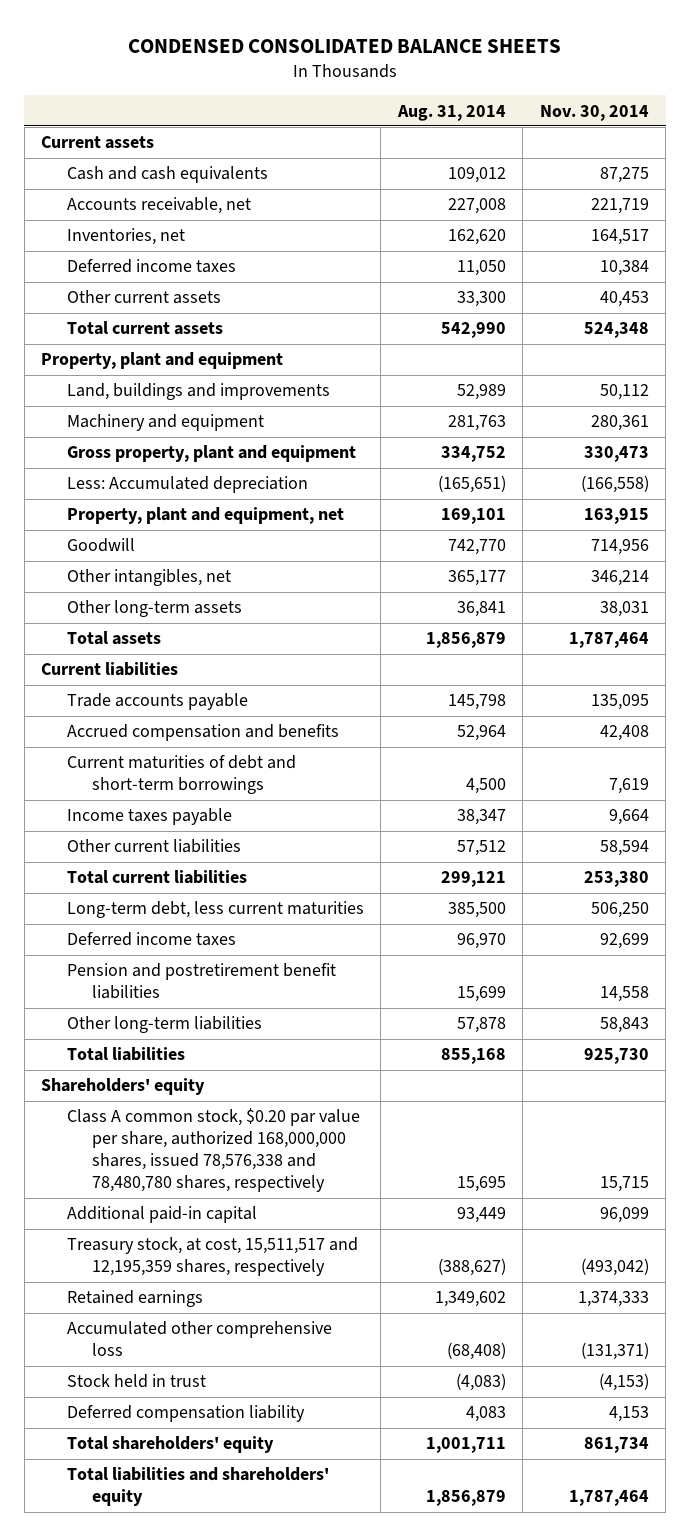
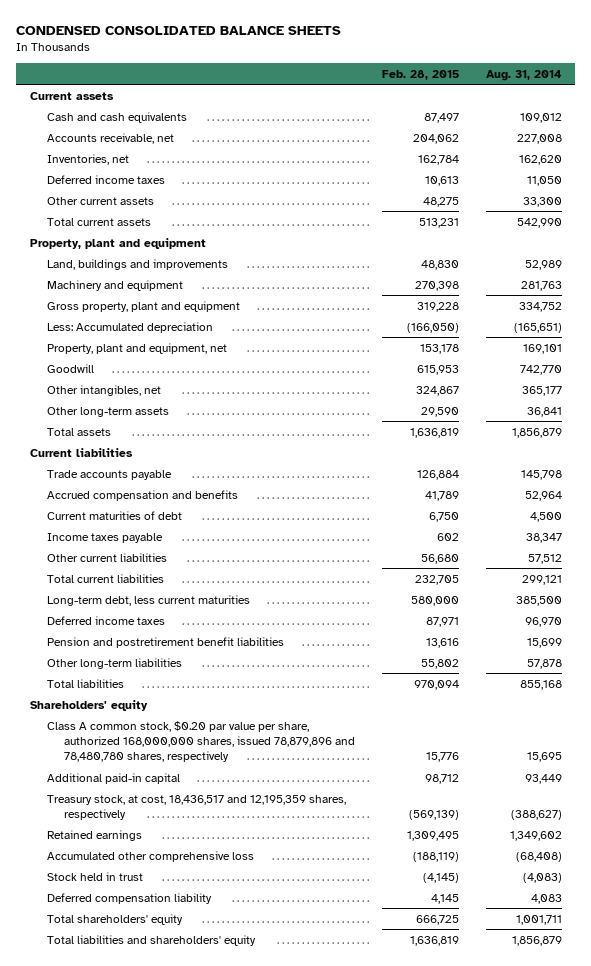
- | Aug. 31, 2014 | Nov. 30, 2014
+ | Feb. 28, 2015 | Aug. 31, 2014
- Current maturities of debt and short-term borrowings | 4,500 | 7,619
+ Current maturities of debt | 6,750 | 4,500
- Class A common stock, $0.20 par value per share, authorized 168,000,000 shares, issued 78,576,338 and 78,480,780 shares, respectively | 15,695 | 15,715
+ Class A common stock, $0.20 par value per share, authorized 168,000,000 shares, issued 78,879,896 and 78,480,780 shares, respectively | 15,776 | 15,695
- Treasury stock, at cost, 15,511,517 and 12,195,359 shares, respectively | (388,627) | (493,042)
+ Treasury stock, at cost, 18,436,517 and 12,195,359 shares, respectively | (569,139) | (388,627)

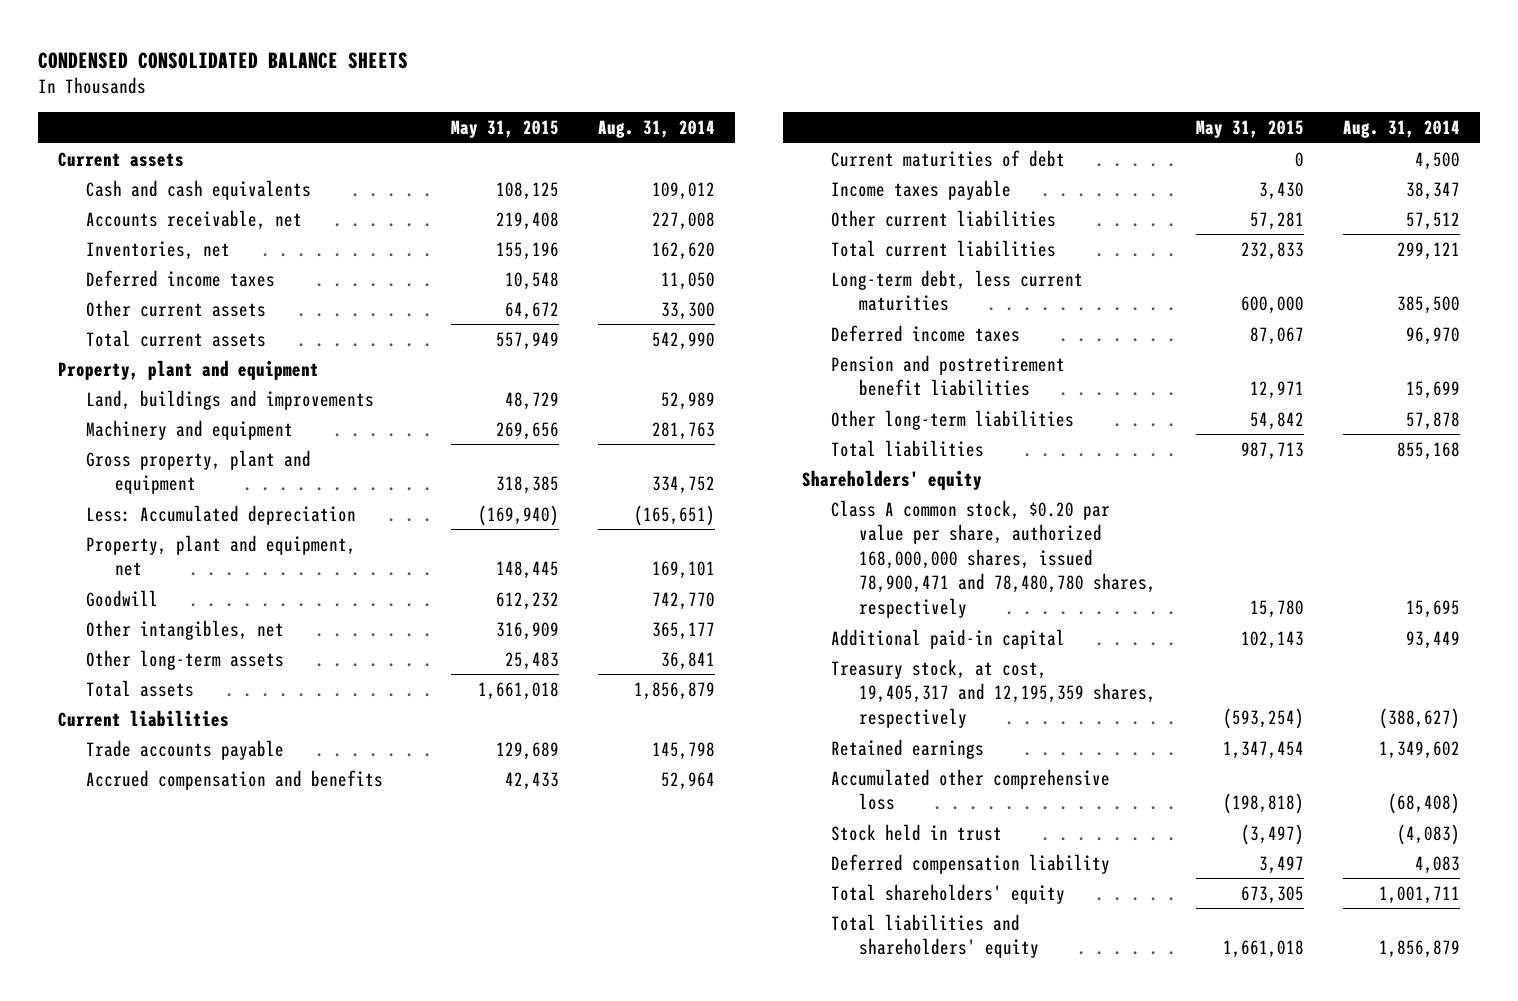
- | Feb. 28, 2015 | Aug. 31, 2014
+ | May 31, 2015 | Aug. 31, 2014
- Class A common stock, $0.20 par value per share, authorized 168,000,000 shares, issued 78,879,896 and 78,480,780 shares, respectively | 15,776 | 15,695
+ Class A common stock, $0.20 par value per share, authorized 168,000,000 shares, issued 78,900,471 and 78,480,780 shares, respectively | 15,780 | 15,695
- Treasury stock, at cost, 18,436,517 and 12,195,359 shares, respectively | (569,139) | (388,627)
+ Treasury stock, at cost, 19,405,317 and 12,195,359 shares, respectively | (593,254) | (388,627)

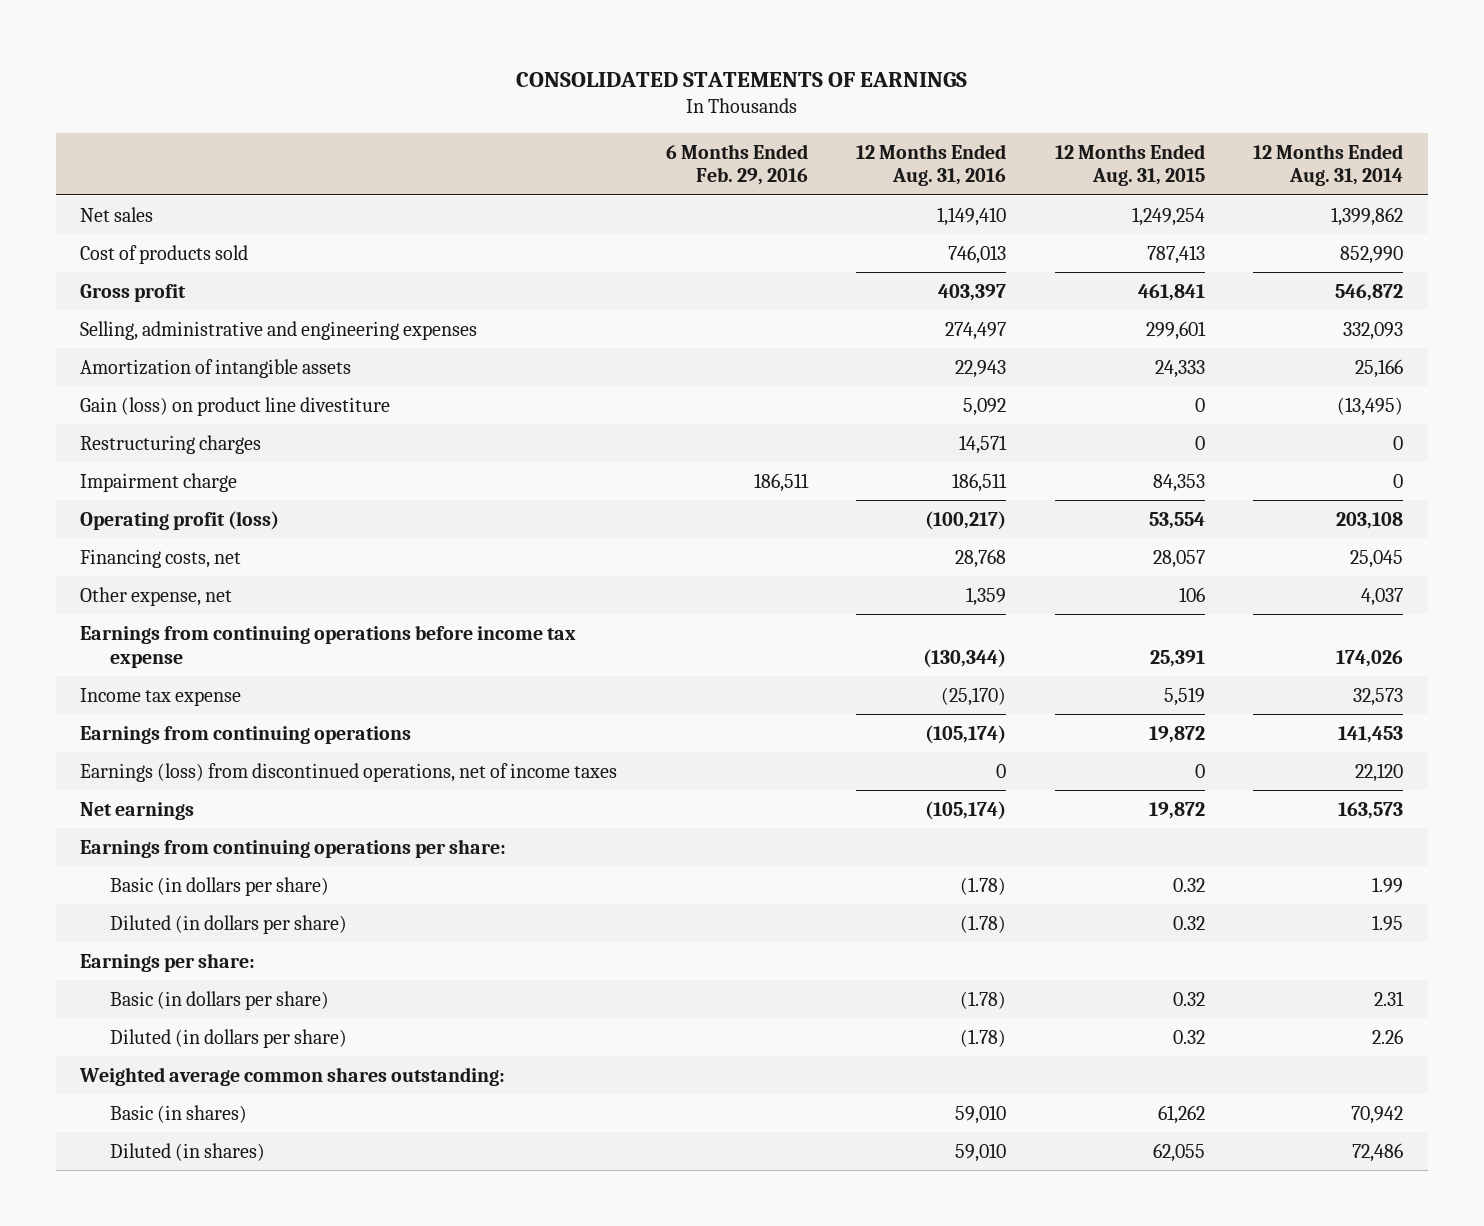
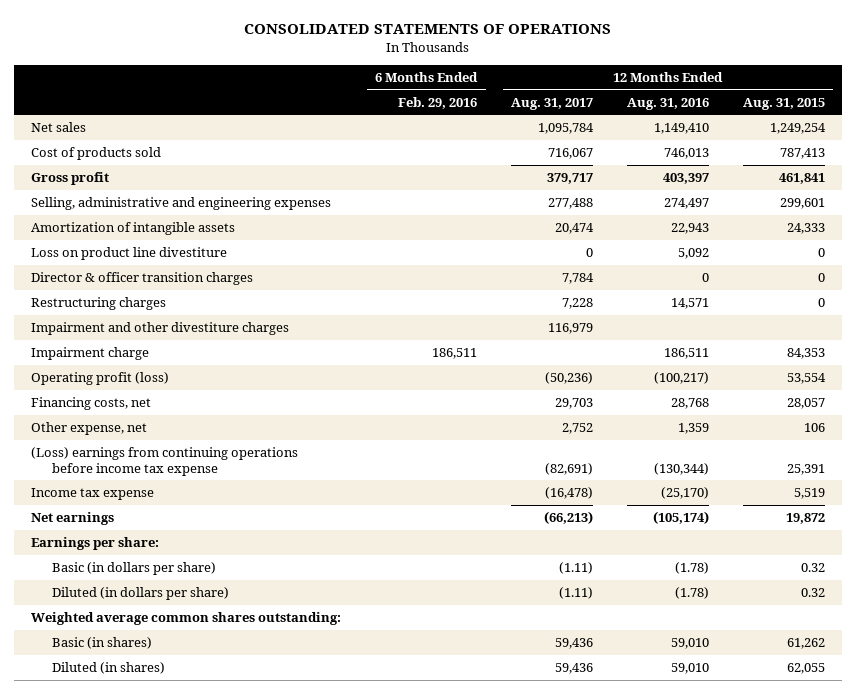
- CONSOLIDATED STATEMENTS OF EARNINGS
+ CONSOLIDATED STATEMENTS OF OPERATIONS
- | 6 Months Ended Feb. 29, 2016 | 12 Months Ended Aug. 31, 2016 | 12 Months Ended Aug. 31, 2015 | 12 Months Ended Aug. 31, 2014
+ | 6 Months Ended Feb. 29, 2016 | 12 Months Ended Aug. 31, 2017 | 12 Months Ended Aug. 31, 2016 | 12 Months Ended Aug. 31, 2015
- Gain (loss) on product line divestiture | | 5,092 | 0 | (13,495)
+ Loss on product line divestiture | | 0 | 5,092 | 0
+ Director & officer transition charges | | 7,784 | 0 | 0
+ Impairment and other divestiture charges | | 116,979 | |
- Earnings from continuing operations before income tax expense | | (130,344) | 25,391 | 174,026
+ (Loss) earnings from continuing operations before income tax expense | | (82,691) | (130,344) | 25,391
- Earnings from continuing operations | | (105,174) | 19,872 | 141,453
- Earnings (loss) from discontinued operations, net of income taxes | | 0 | 0 | 22,120
- Earnings from continuing operations per share:
- Basic (in dollars per share) | | (1.78) | 0.32 | 1.99
- Diluted (in dollars per share) | | (1.78) | 0.32 | 1.95

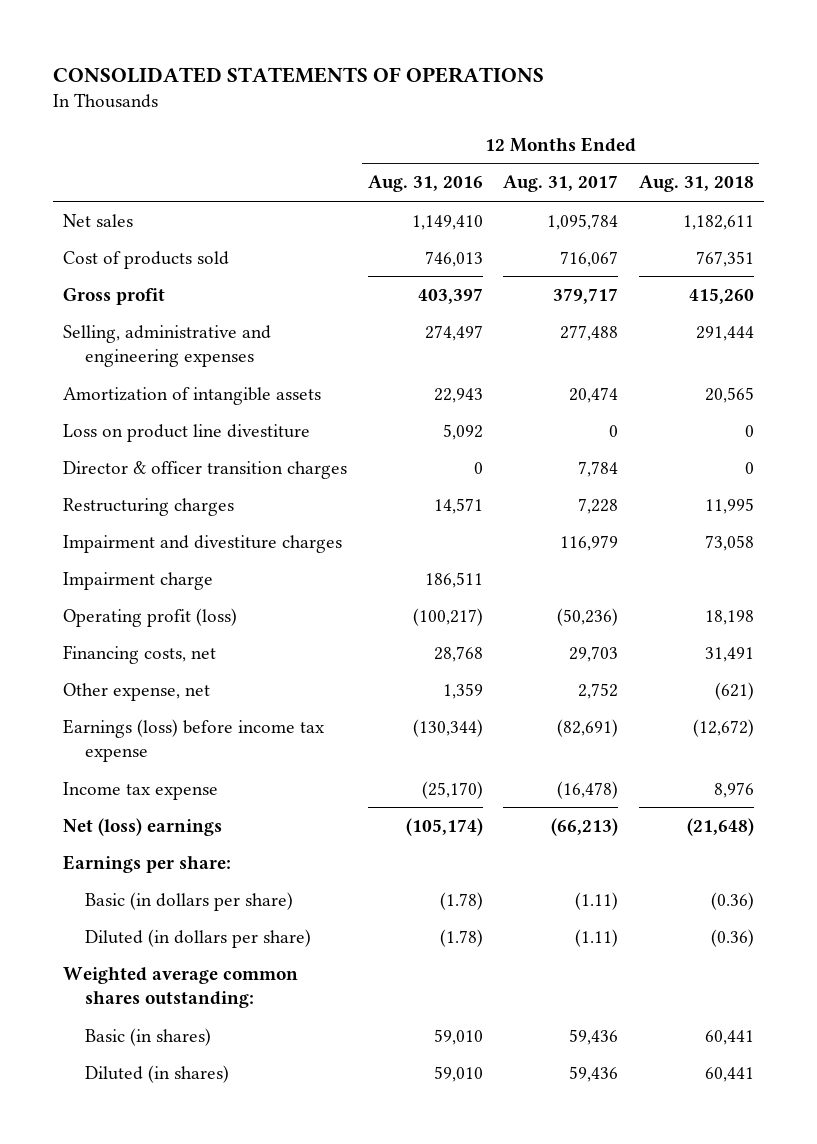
- | 6 Months Ended Feb. 29, 2016 | 12 Months Ended Aug. 31, 2017 | 12 Months Ended Aug. 31, 2016 | 12 Months Ended Aug. 31, 2015
+ | 12 Months Ended Aug. 31, 2016 | 12 Months Ended Aug. 31, 2017 | 12 Months Ended Aug. 31, 2018
- Impairment and other divestiture charges | | 116,979 | |
+ Impairment and divestiture charges | | 116,979 | 73,058
- (Loss) earnings from continuing operations before income tax expense | | (82,691) | (130,344) | 25,391
+ Earnings (loss) before income tax expense | (130,344) | (82,691) | (12,672)
- Net earnings | | (66,213) | (105,174) | 19,872
+ Net (loss) earnings | (105,174) | (66,213) | (21,648)

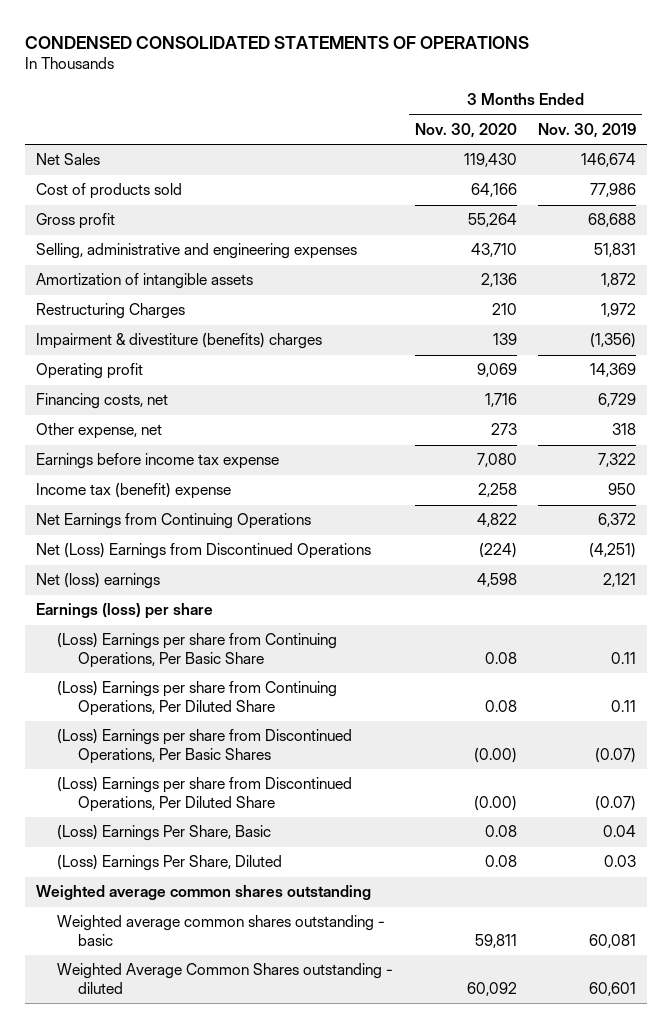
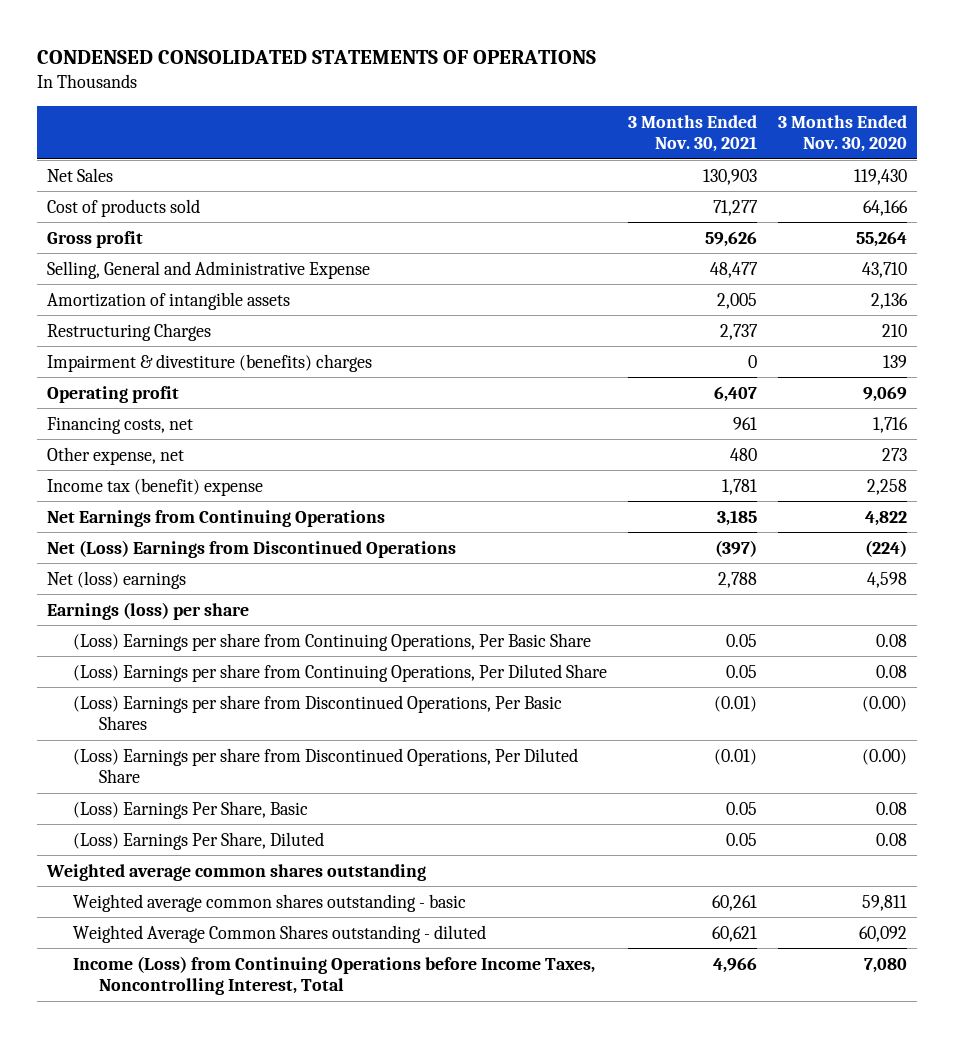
- | 3 Months Ended Nov. 30, 2020 | 3 Months Ended Nov. 30, 2019
+ | 3 Months Ended Nov. 30, 2021 | 3 Months Ended Nov. 30, 2020
- Selling, administrative and engineering expenses | 43,710 | 51,831
+ Selling, General and Administrative Expense | 48,477 | 43,710
- Earnings before income tax expense | 7,080 | 7,322
+ Income (Loss) from Continuing Operations before Income Taxes, Noncontrolling Interest, Total | 4,966 | 7,080

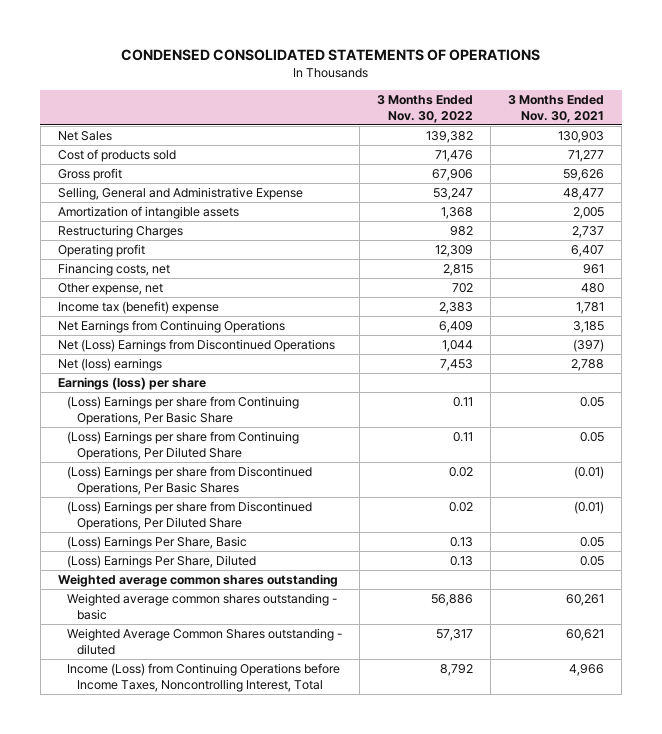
- | 3 Months Ended Nov. 30, 2021 | 3 Months Ended Nov. 30, 2020
+ | 3 Months Ended Nov. 30, 2022 | 3 Months Ended Nov. 30, 2021
- Impairment & divestiture (benefits) charges | 0 | 139

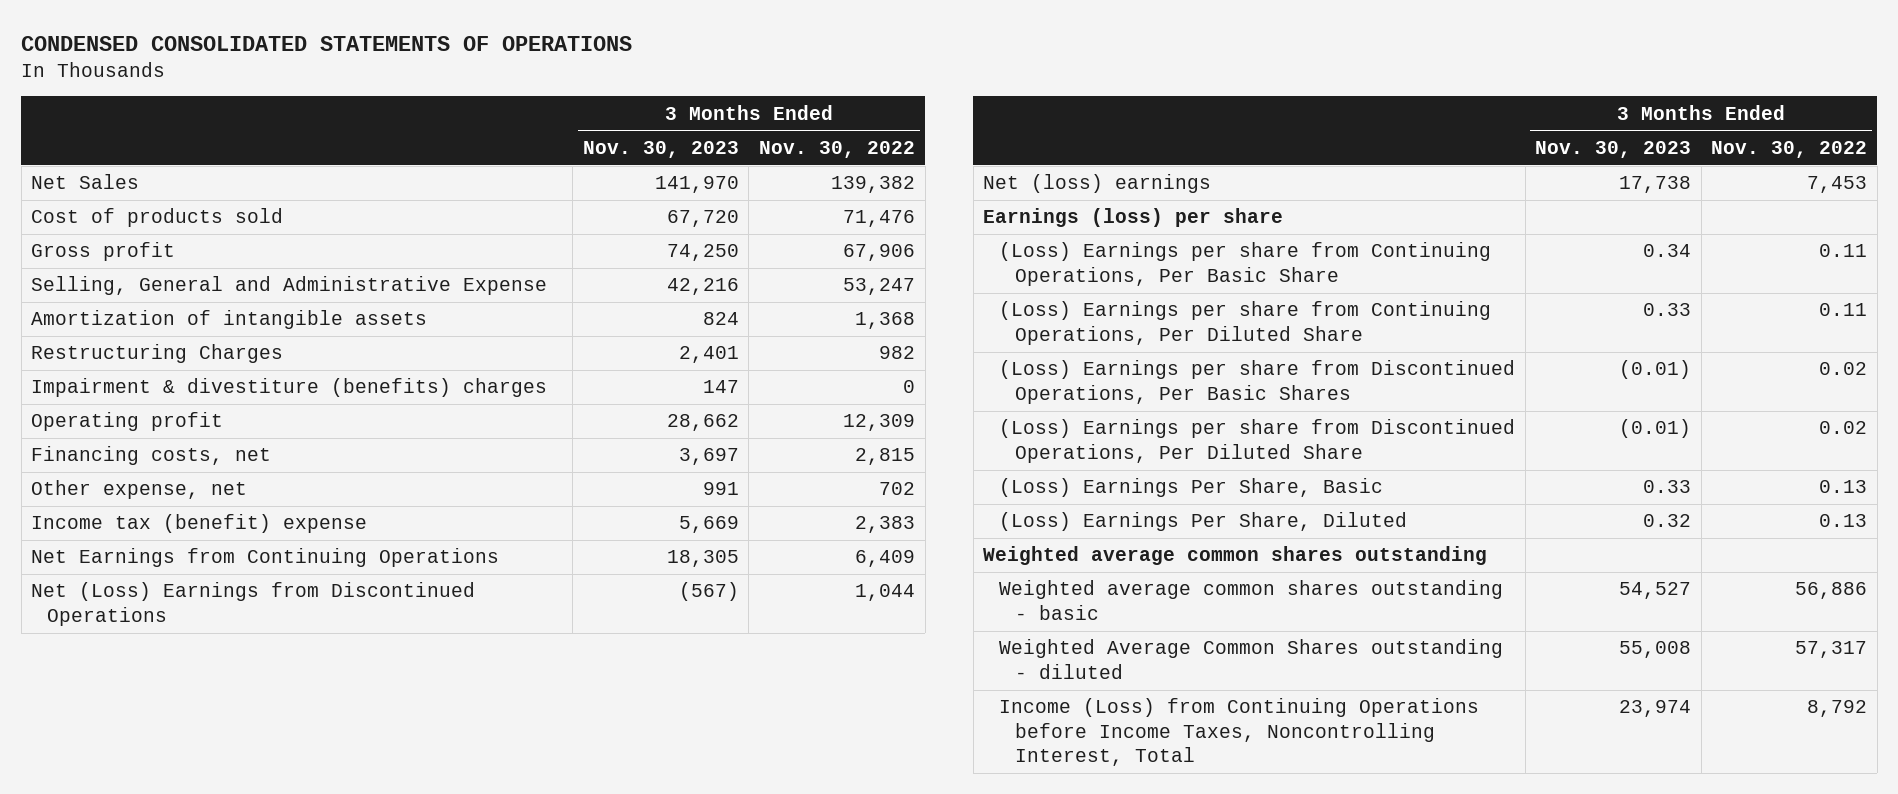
- | 3 Months Ended Nov. 30, 2022 | 3 Months Ended Nov. 30, 2021
+ | 3 Months Ended Nov. 30, 2023 | 3 Months Ended Nov. 30, 2022
+ Impairment & divestiture (benefits) charges | 147 | 0

